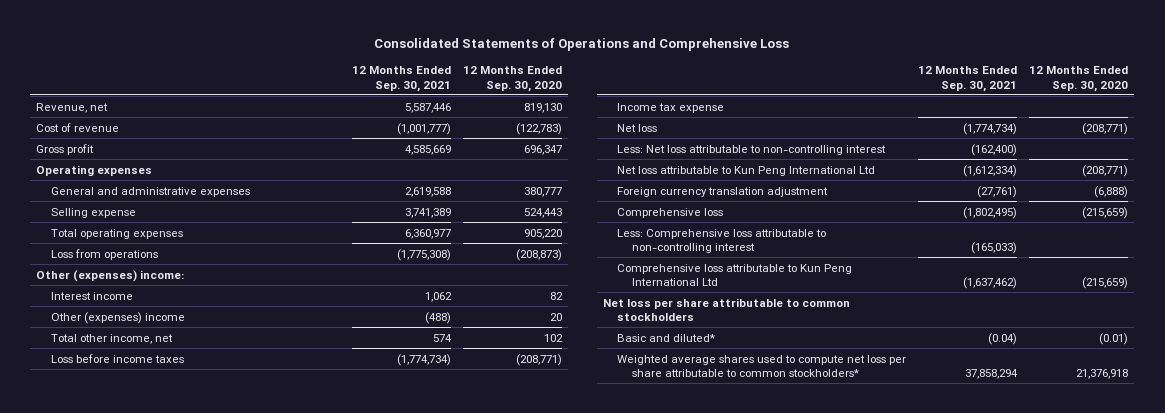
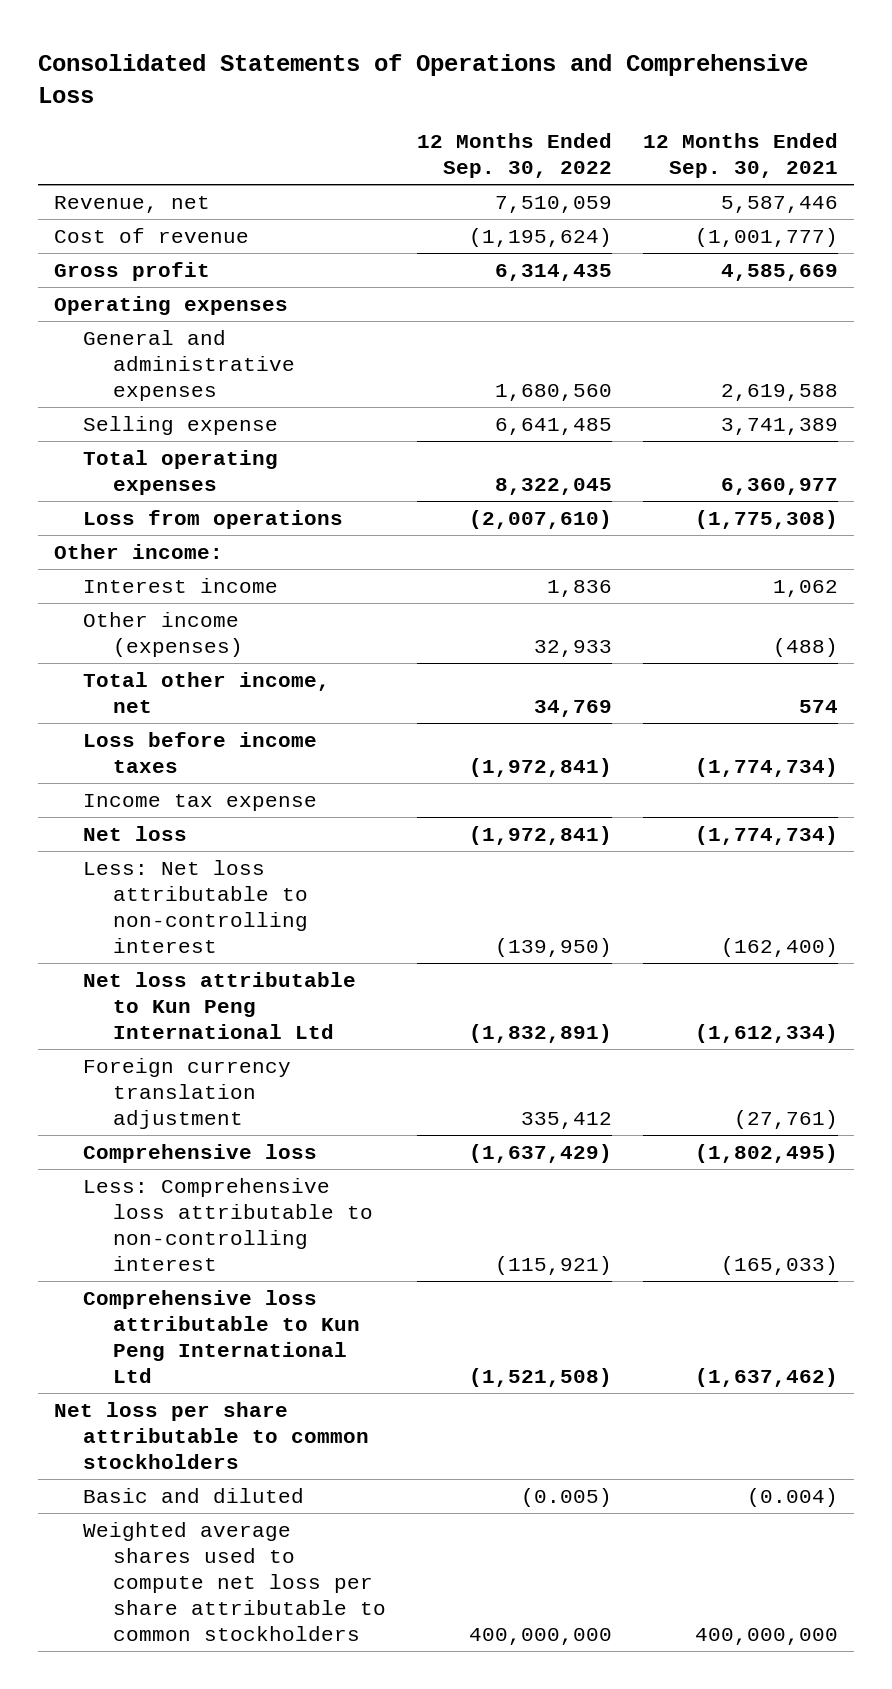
- | 12 Months Ended Sep. 30, 2021 | 12 Months Ended Sep. 30, 2020
+ | 12 Months Ended Sep. 30, 2022 | 12 Months Ended Sep. 30, 2021
- Other (expenses) income:
+ Other income:
- Other (expenses) income | (488) | 20
+ Other income (expenses) | 32,933 | (488)
- Basic and diluted* | (0.04) | (0.01)
- Weighted average shares used to compute net loss per share attributable to common stockholders* | 37,858,294 | 21,376,918
+ Basic and diluted | (0.005) | (0.004)
+ Weighted average shares used to compute net loss per share attributable to common stockholders | 400,000,000 | 400,000,000

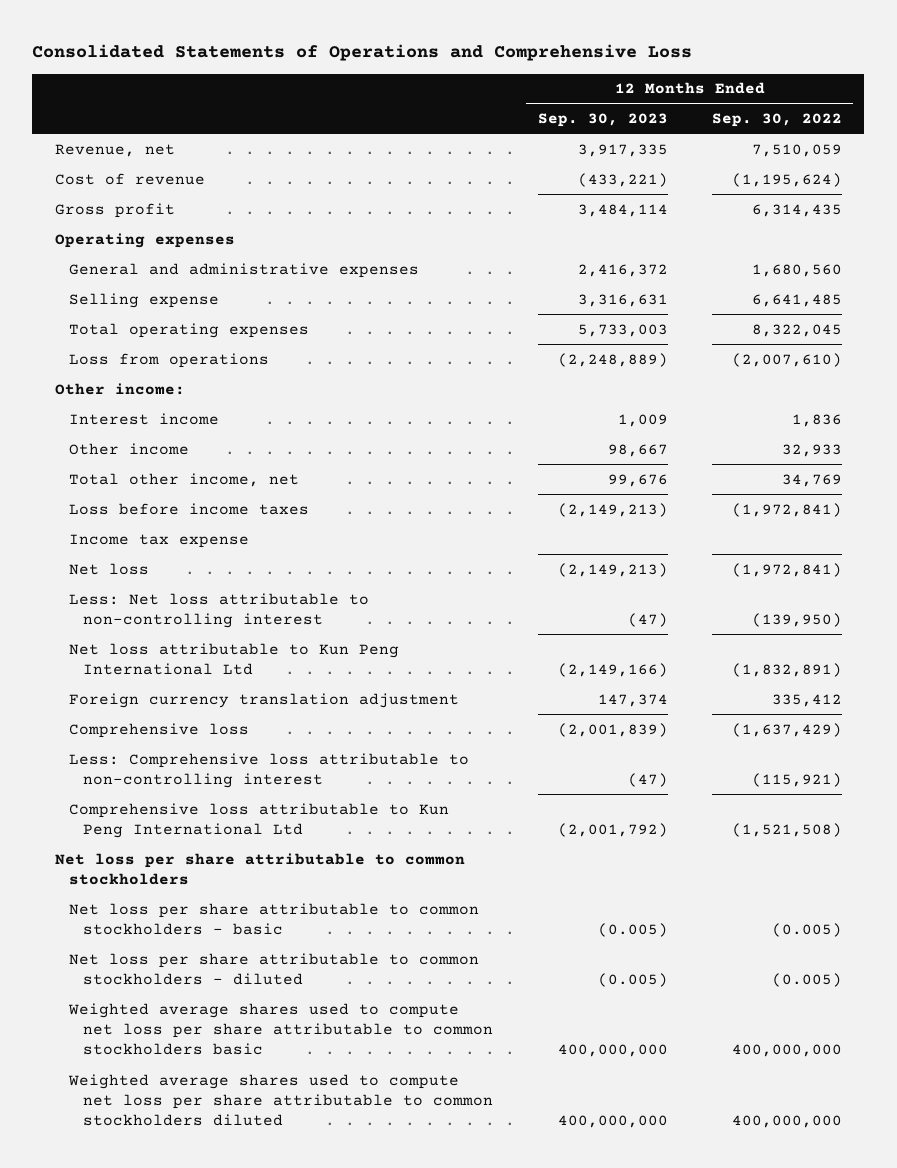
- | 12 Months Ended Sep. 30, 2022 | 12 Months Ended Sep. 30, 2021
+ | 12 Months Ended Sep. 30, 2023 | 12 Months Ended Sep. 30, 2022
- Other income (expenses) | 32,933 | (488)
+ Other income | 98,667 | 32,933
- Basic and diluted | (0.005) | (0.004)
- Weighted average shares used to compute net loss per share attributable to common stockholders | 400,000,000 | 400,000,000
+ Net loss per share attributable to common stockholders - basic | (0.005) | (0.005)
+ Net loss per share attributable to common stockholders - diluted | (0.005) | (0.005)
+ Weighted average shares used to compute net loss per share attributable to common stockholders basic | 400,000,000 | 400,000,000
+ Weighted average shares used to compute net loss per share attributable to common stockholders diluted | 400,000,000 | 400,000,000

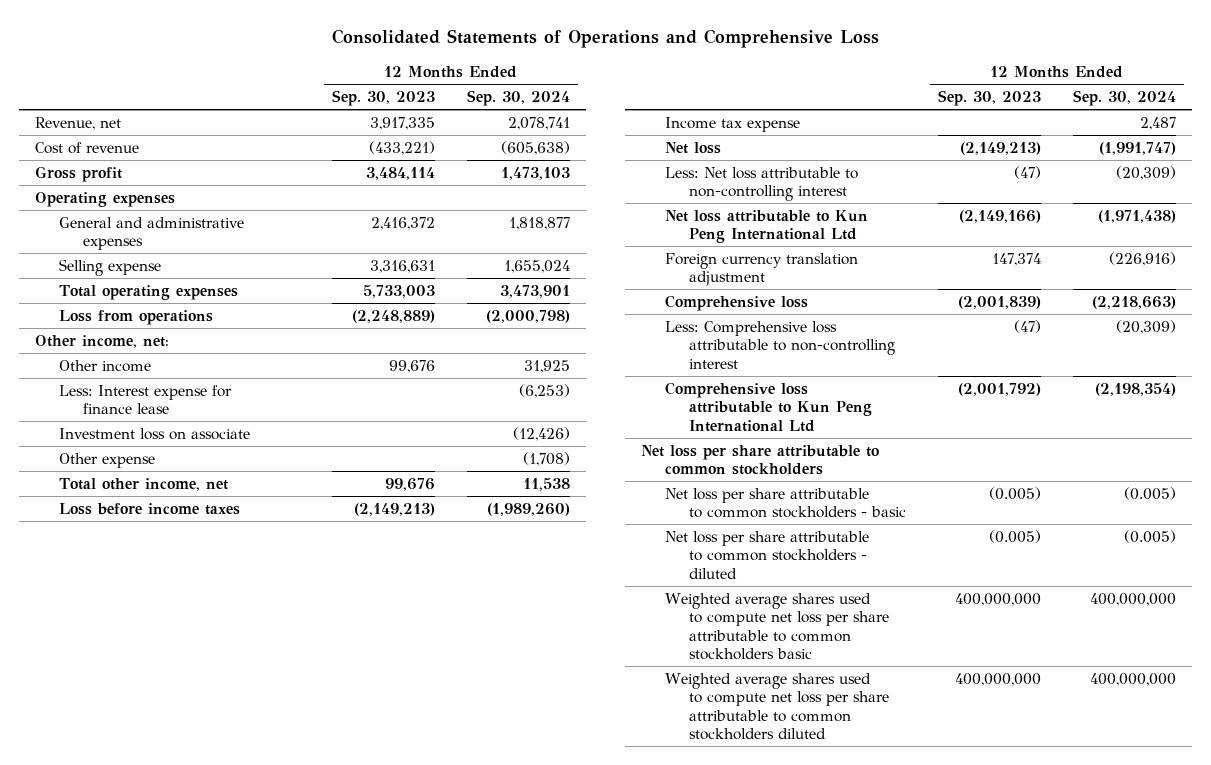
- | 12 Months Ended Sep. 30, 2023 | 12 Months Ended Sep. 30, 2022
+ | 12 Months Ended Sep. 30, 2023 | 12 Months Ended Sep. 30, 2024
- Other income:
- Interest income | 1,009 | 1,836
- Other income | 98,667 | 32,933
+ Other income, net:
+ Other income | 99,676 | 31,925
+ Less: Interest expense for finance lease | | (6,253)
+ Investment loss on associate | | (12,426)
+ Other expense | | (1,708)

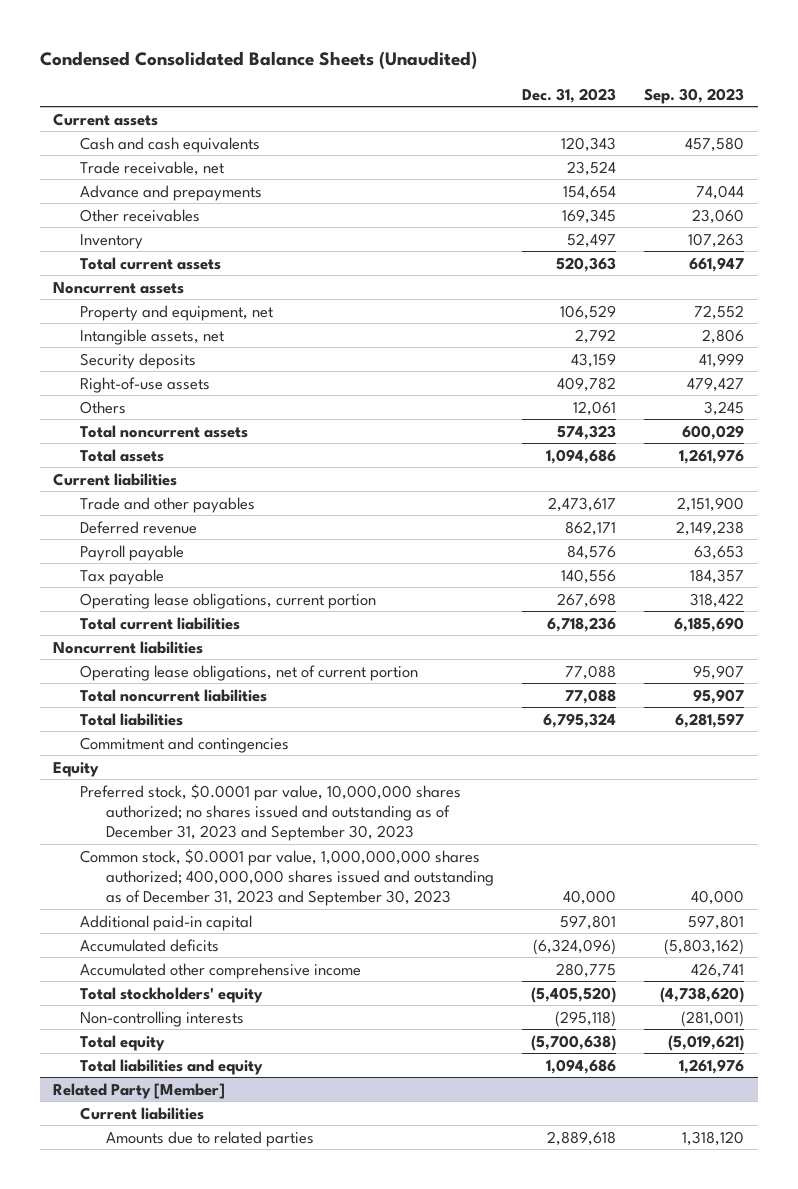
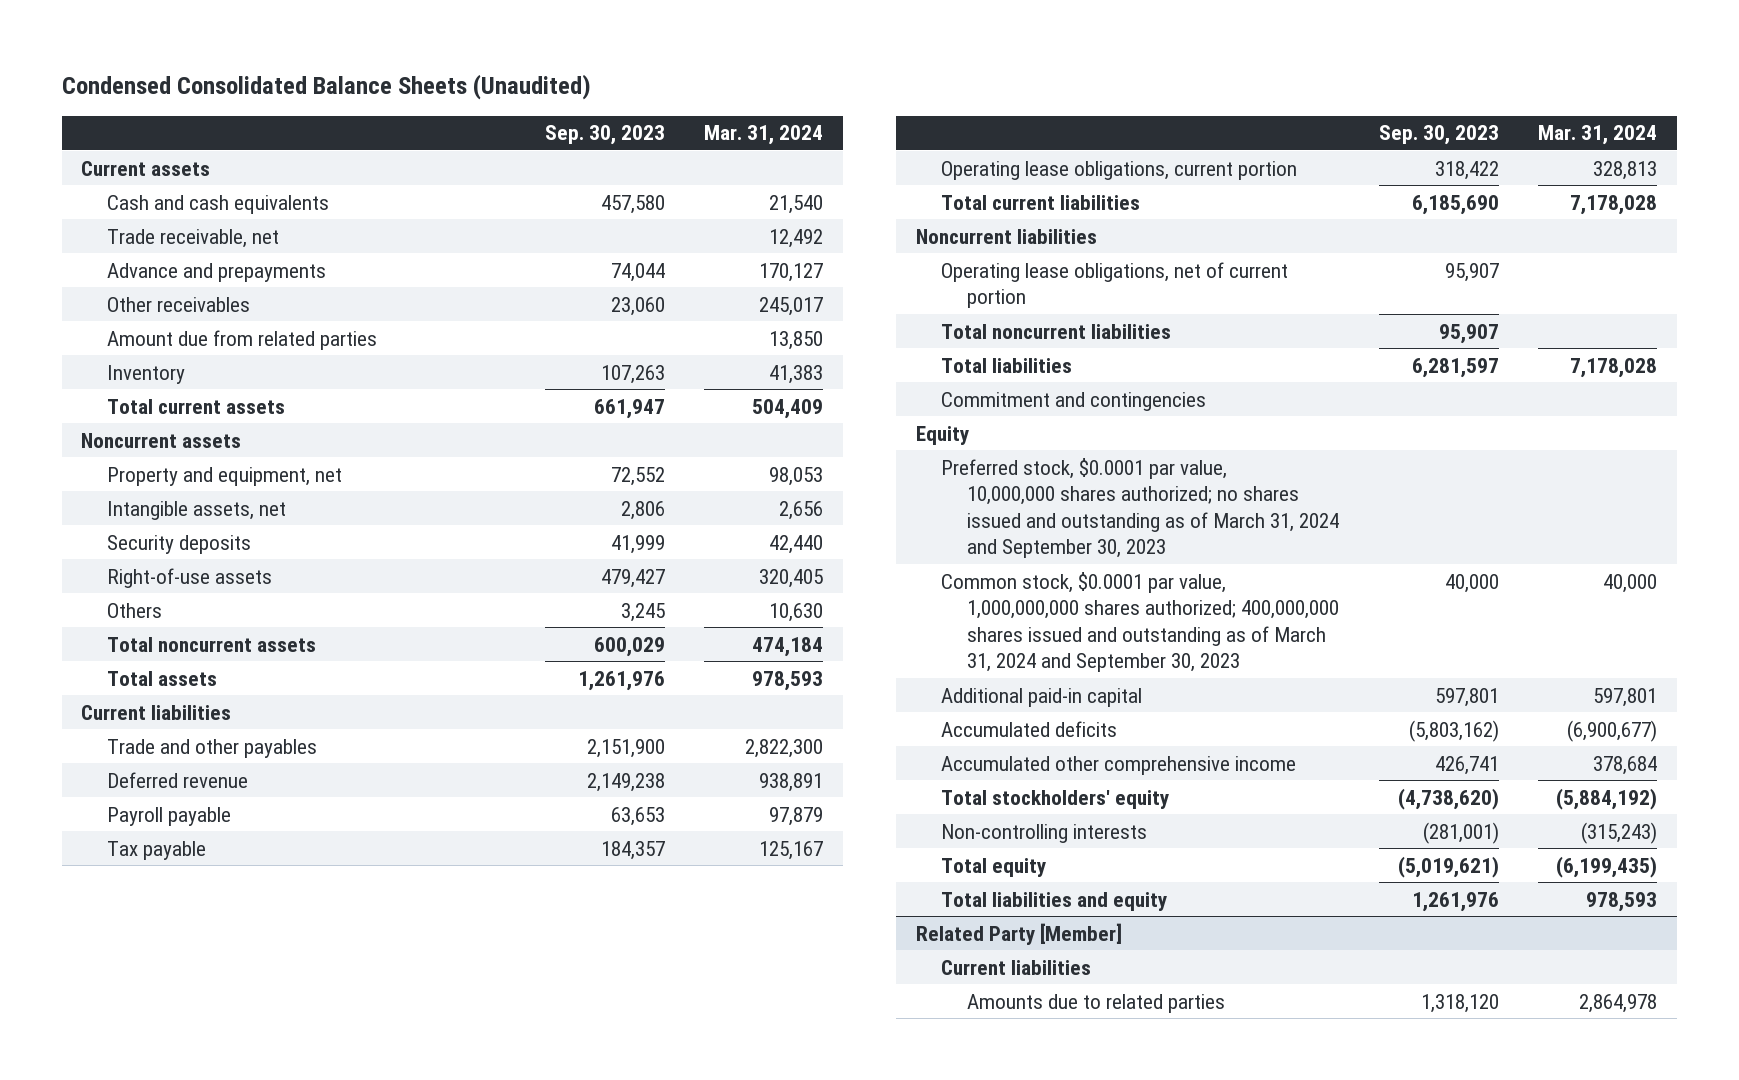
- | Dec. 31, 2023 | Sep. 30, 2023
+ | Sep. 30, 2023 | Mar. 31, 2024
+ Amount due from related parties | | 13,850
- Preferred stock, $0.0001 par value, 10,000,000 shares authorized; no shares issued and outstanding as of December 31, 2023 and September 30, 2023
- Common stock, $0.0001 par value, 1,000,000,000 shares authorized; 400,000,000 shares issued and outstanding as of December 31, 2023 and September 30, 2023 | 40,000 | 40,000
+ Preferred stock, $0.0001 par value, 10,000,000 shares authorized; no shares issued and outstanding as of March 31, 2024 and September 30, 2023
+ Common stock, $0.0001 par value, 1,000,000,000 shares authorized; 400,000,000 shares issued and outstanding as of March 31, 2024 and September 30, 2023 | 40,000 | 40,000

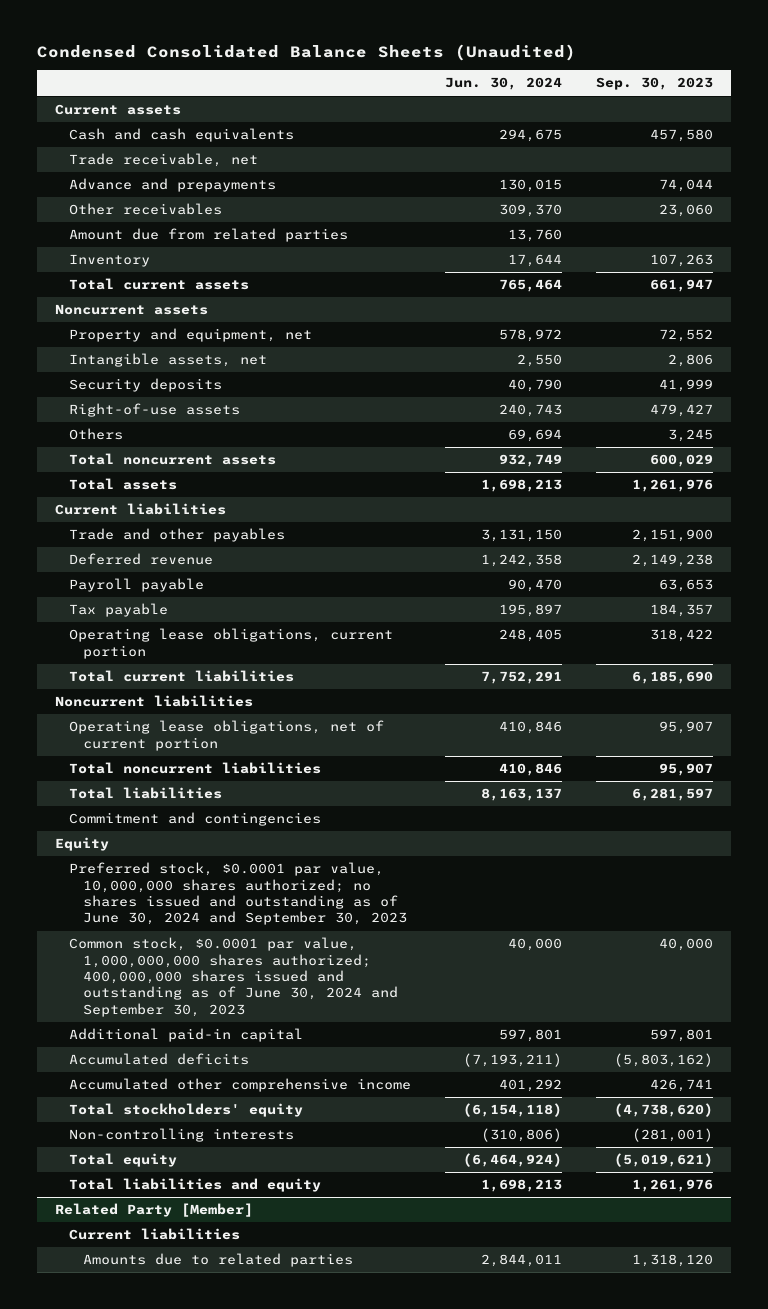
- | Sep. 30, 2023 | Mar. 31, 2024
+ | Jun. 30, 2024 | Sep. 30, 2023
- Preferred stock, $0.0001 par value, 10,000,000 shares authorized; no shares issued and outstanding as of March 31, 2024 and September 30, 2023
- Common stock, $0.0001 par value, 1,000,000,000 shares authorized; 400,000,000 shares issued and outstanding as of March 31, 2024 and September 30, 2023 | 40,000 | 40,000
+ Preferred stock, $0.0001 par value, 10,000,000 shares authorized; no shares issued and outstanding as of June 30, 2024 and September 30, 2023
+ Common stock, $0.0001 par value, 1,000,000,000 shares authorized; 400,000,000 shares issued and outstanding as of June 30, 2024 and September 30, 2023 | 40,000 | 40,000

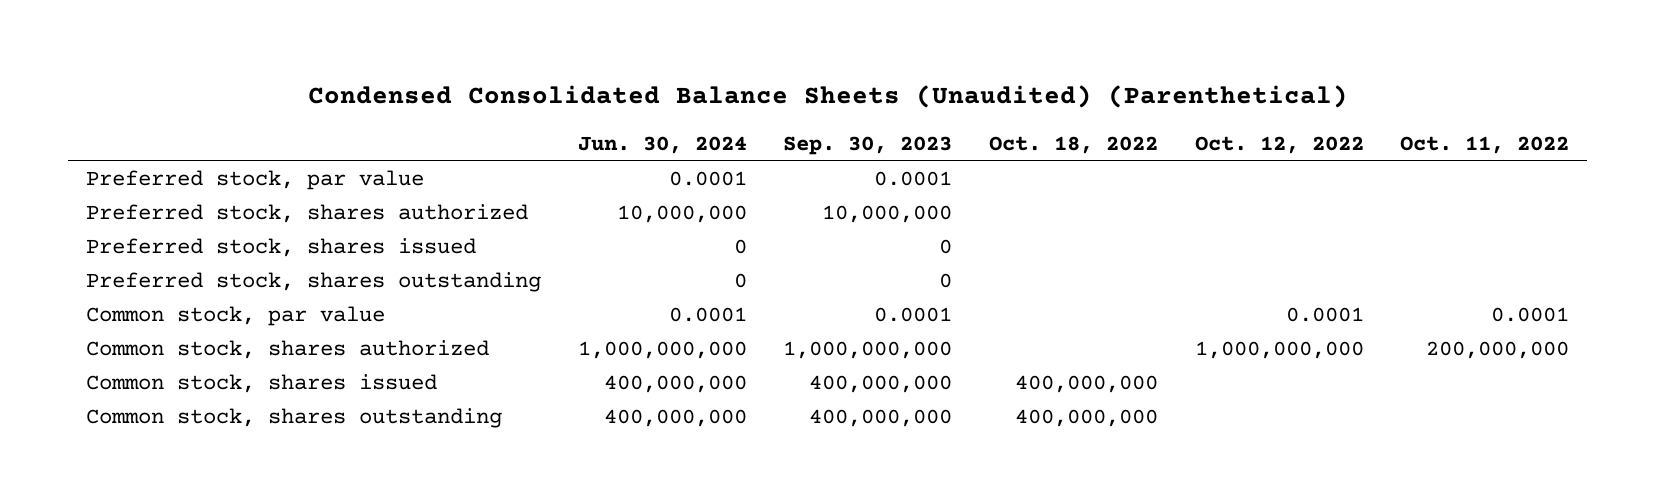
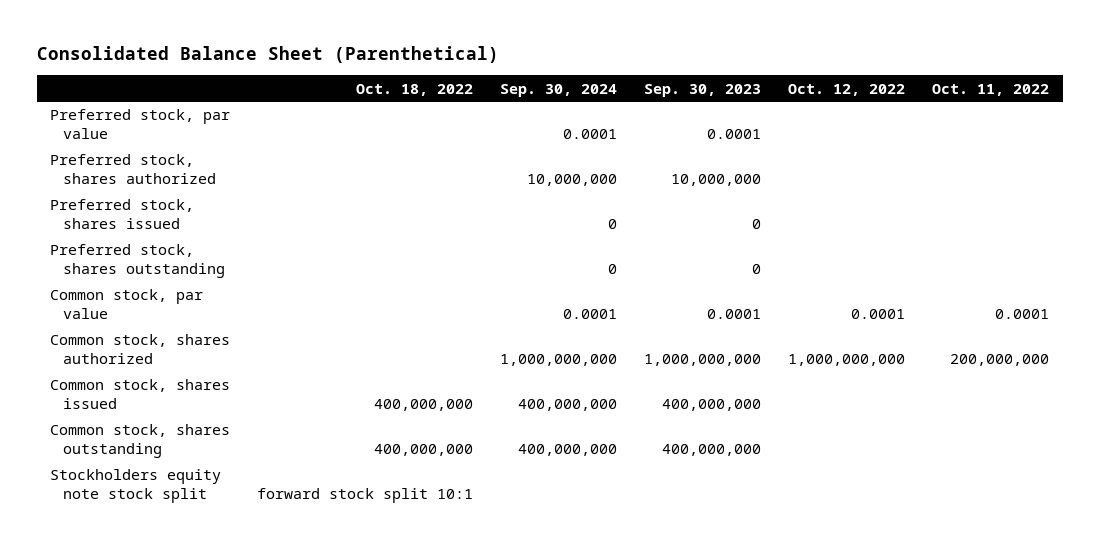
- Condensed Consolidated Balance Sheets (Unaudited) (Parenthetical)
+ Consolidated Balance Sheet (Parenthetical)
- | Jun. 30, 2024 | Sep. 30, 2023 | Oct. 18, 2022 | Oct. 12, 2022 | Oct. 11, 2022
+ | Oct. 18, 2022 | Sep. 30, 2024 | Sep. 30, 2023 | Oct. 12, 2022 | Oct. 11, 2022
+ Stockholders equity note stock split | forward stock split 10:1 | | | |

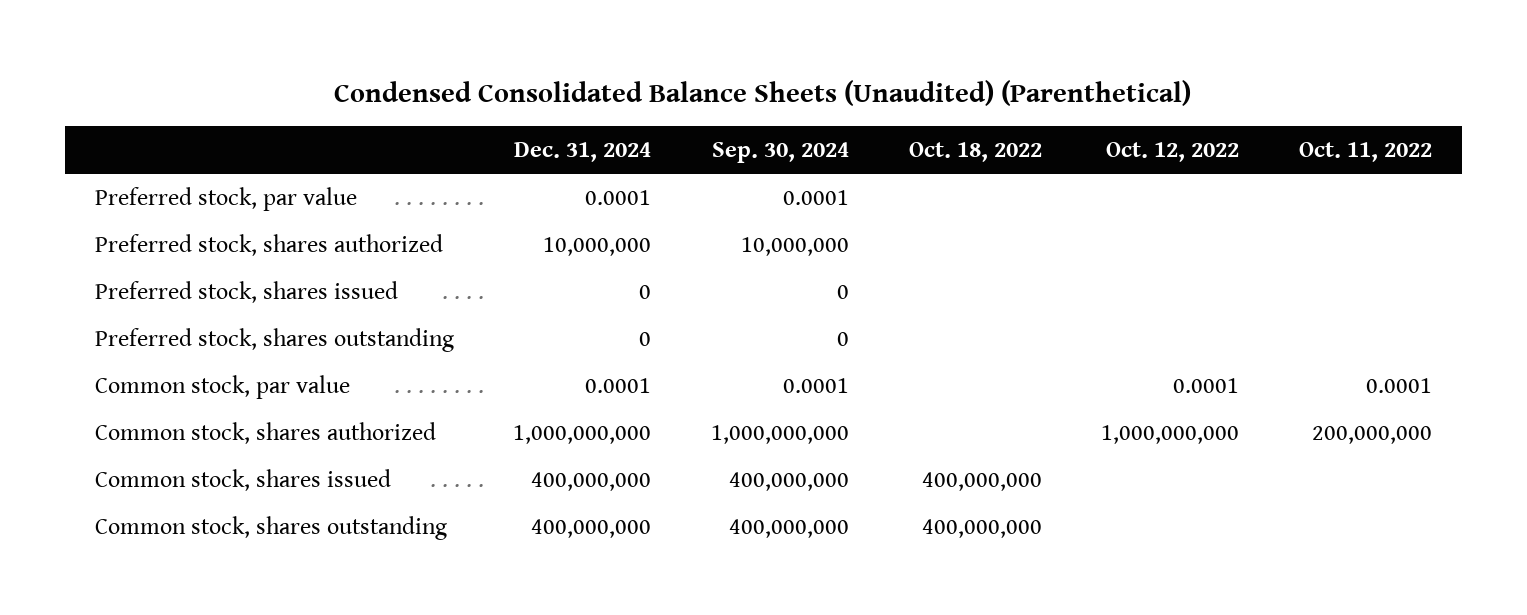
- Consolidated Balance Sheet (Parenthetical)
+ Condensed Consolidated Balance Sheets (Unaudited) (Parenthetical)
- | Oct. 18, 2022 | Sep. 30, 2024 | Sep. 30, 2023 | Oct. 12, 2022 | Oct. 11, 2022
+ | Dec. 31, 2024 | Sep. 30, 2024 | Oct. 18, 2022 | Oct. 12, 2022 | Oct. 11, 2022
- Stockholders equity note stock split | forward stock split 10:1 | | | |

